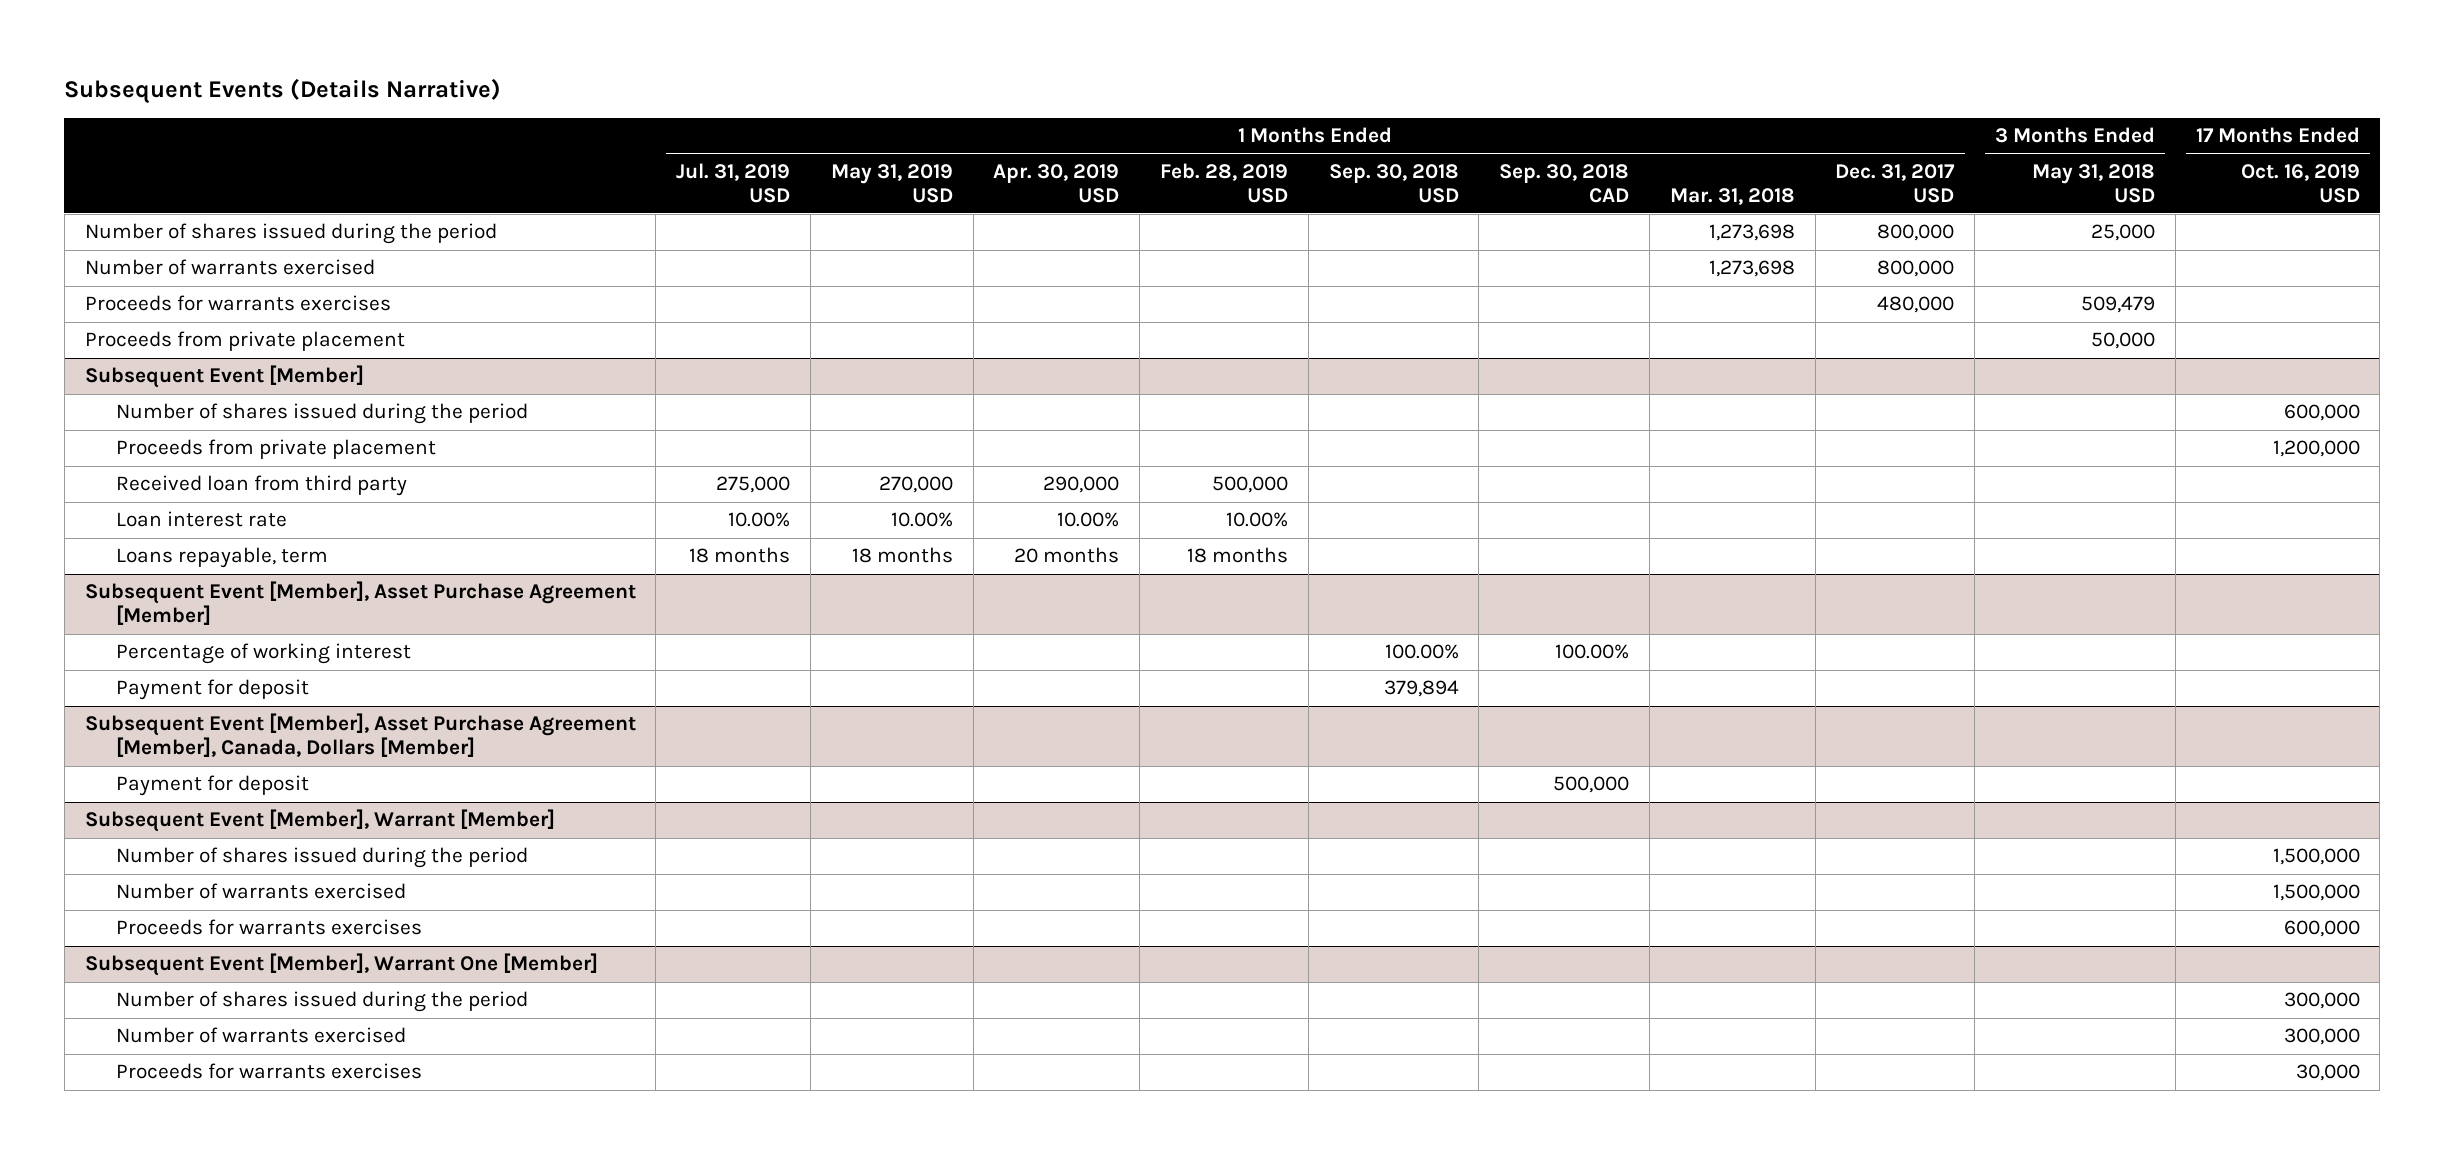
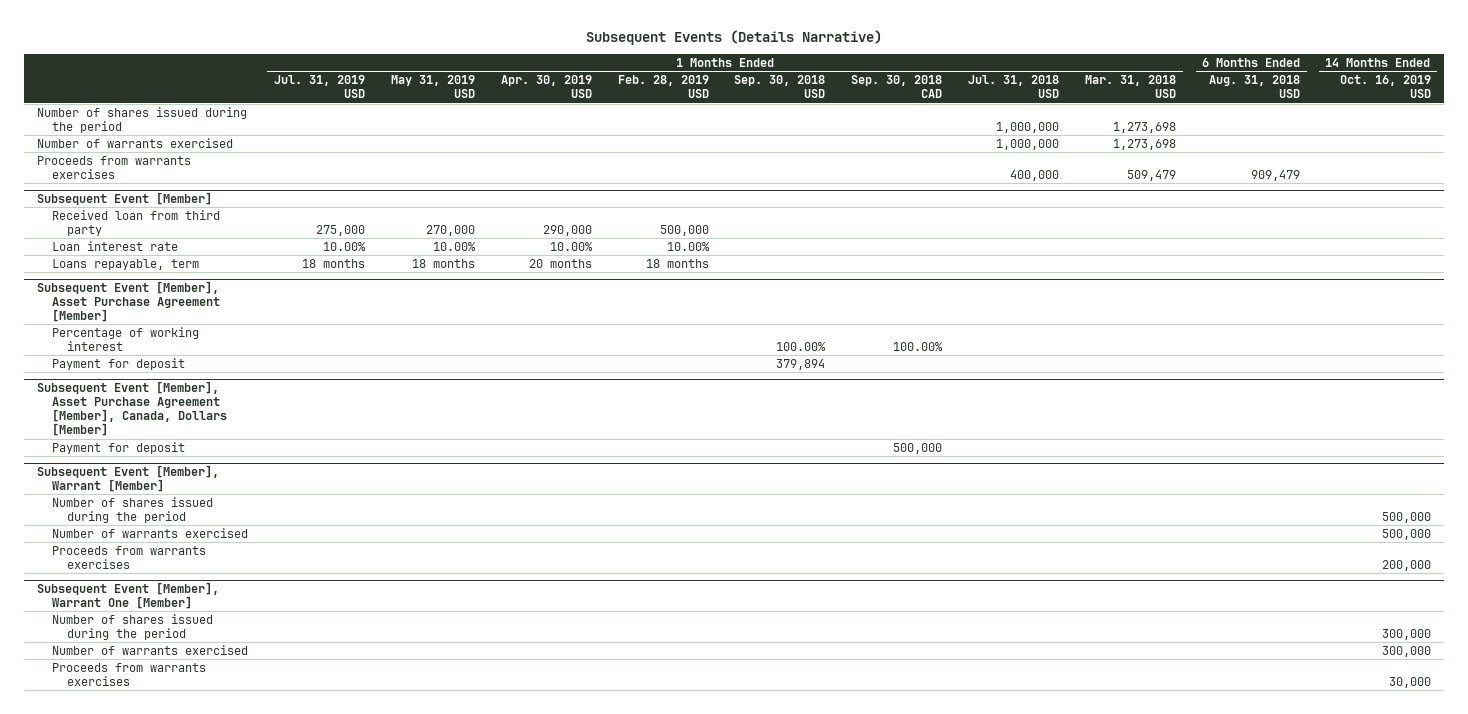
- | 1 Months Ended Jul. 31, 2019 USD | 1 Months Ended May 31, 2019 USD | 1 Months Ended Apr. 30, 2019 USD | 1 Months Ended Feb. 28, 2019 USD | 1 Months Ended Sep. 30, 2018 USD | 1 Months Ended Sep. 30, 2018 CAD | 1 Months Ended Mar. 31, 2018 | 1 Months Ended Dec. 31, 2017 USD | 3 Months Ended May 31, 2018 USD | 17 Months Ended Oct. 16, 2019 USD
+ | 1 Months Ended Jul. 31, 2019 USD | 1 Months Ended May 31, 2019 USD | 1 Months Ended Apr. 30, 2019 USD | 1 Months Ended Feb. 28, 2019 USD | 1 Months Ended Sep. 30, 2018 USD | 1 Months Ended Sep. 30, 2018 CAD | 1 Months Ended Jul. 31, 2018 USD | 1 Months Ended Mar. 31, 2018 USD | 6 Months Ended Aug. 31, 2018 USD | 14 Months Ended Oct. 16, 2019 USD
- Proceeds for warrants exercises | | | | | | | | 480,000 | 509,479 |
- Proceeds from private placement | | | | | | | | | 50,000 |
+ Proceeds from warrants exercises | | | | | | | 400,000 | 509,479 | 909,479 |
@ Subsequent Event [Member]
- Number of shares issued during the period | | | | | | | | | | 600,000
- Proceeds from private placement | | | | | | | | | | 1,200,000
@ Subsequent Event [Member], Warrant [Member]
- Proceeds for warrants exercises | | | | | | | | | | 600,000
+ Proceeds from warrants exercises | | | | | | | | | | 200,000
@ Subsequent Event [Member], Warrant One [Member]
- Proceeds for warrants exercises | | | | | | | | | | 30,000
+ Proceeds from warrants exercises | | | | | | | | | | 30,000

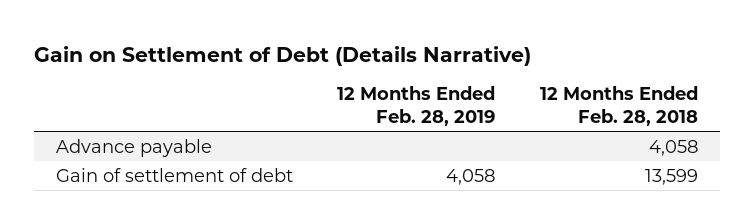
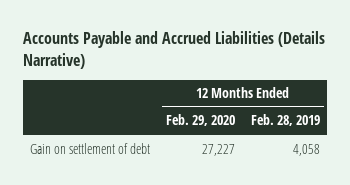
- Gain on Settlement of Debt (Details Narrative)
+ Accounts Payable and Accrued Liabilities (Details Narrative)
- | 12 Months Ended Feb. 28, 2019 | 12 Months Ended Feb. 28, 2018
+ | 12 Months Ended Feb. 29, 2020 | 12 Months Ended Feb. 28, 2019
- Advance payable | | 4,058
- Gain of settlement of debt | 4,058 | 13,599
+ Gain on settlement of debt | 27,227 | 4,058

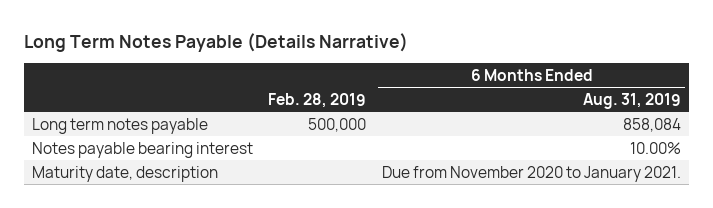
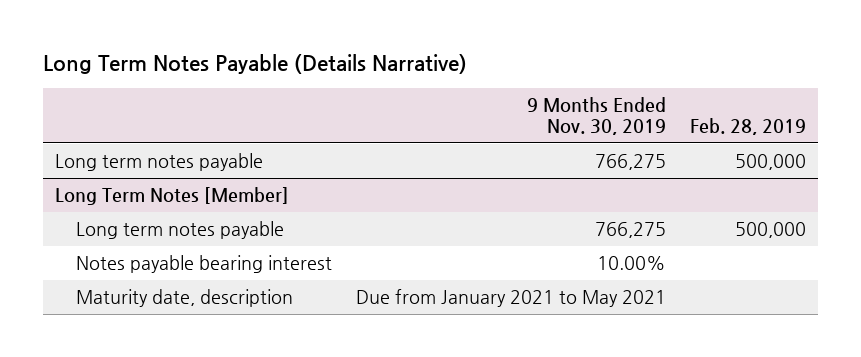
- | Feb. 28, 2019 | 6 Months Ended Aug. 31, 2019
+ | 9 Months Ended Nov. 30, 2019 | Feb. 28, 2019
- Notes payable bearing interest | | 10.00%
- Maturity date, description | | Due from November 2020 to January 2021.
+ Long Term Notes [Member]
+ Long term notes payable | 766,275 | 500,000
+ Notes payable bearing interest | 10.00% |
+ Maturity date, description | Due from January 2021 to May 2021 |

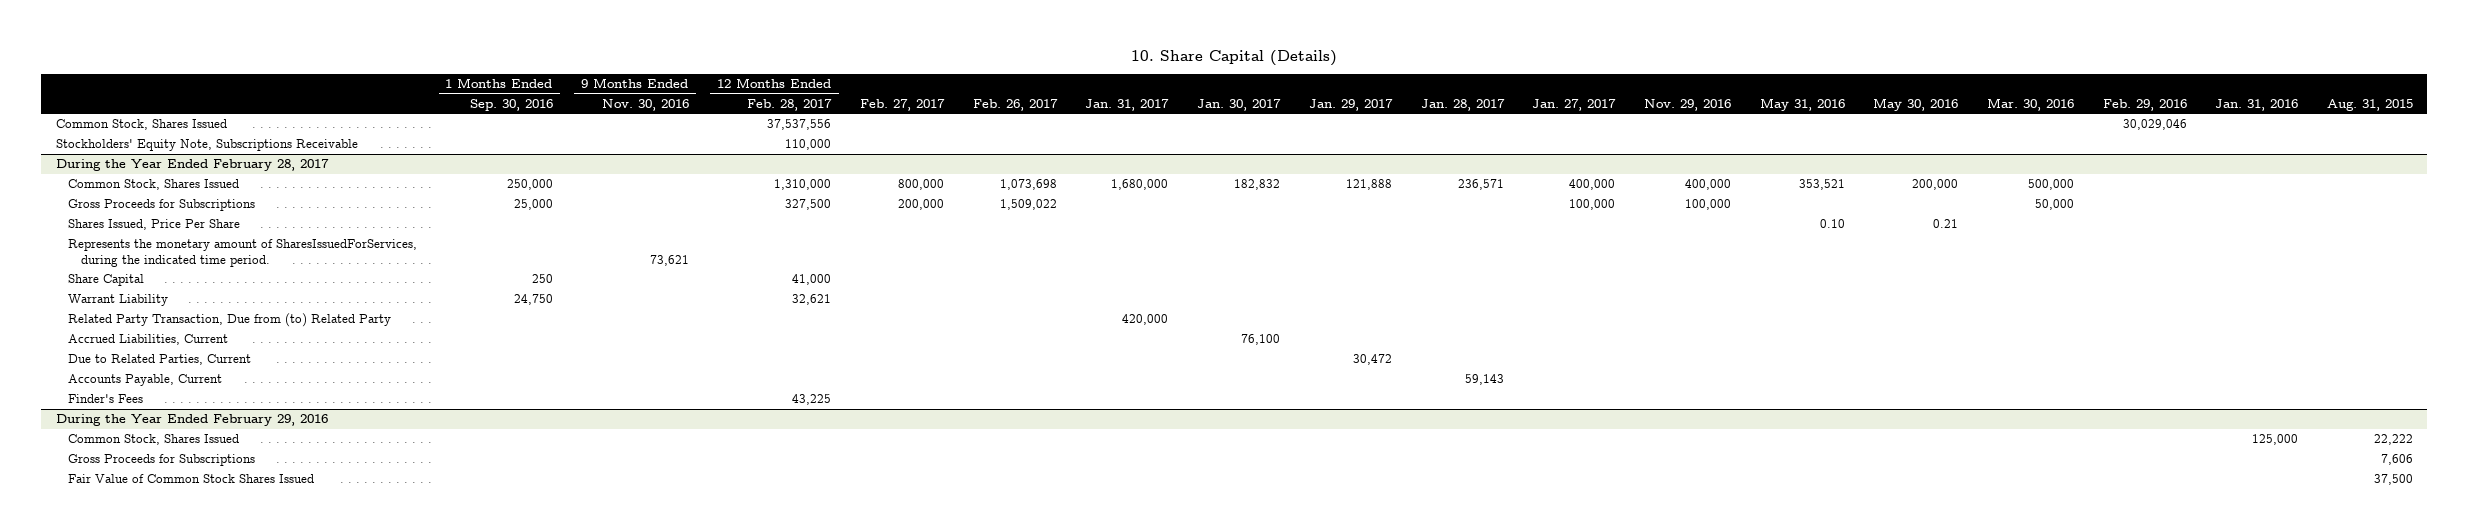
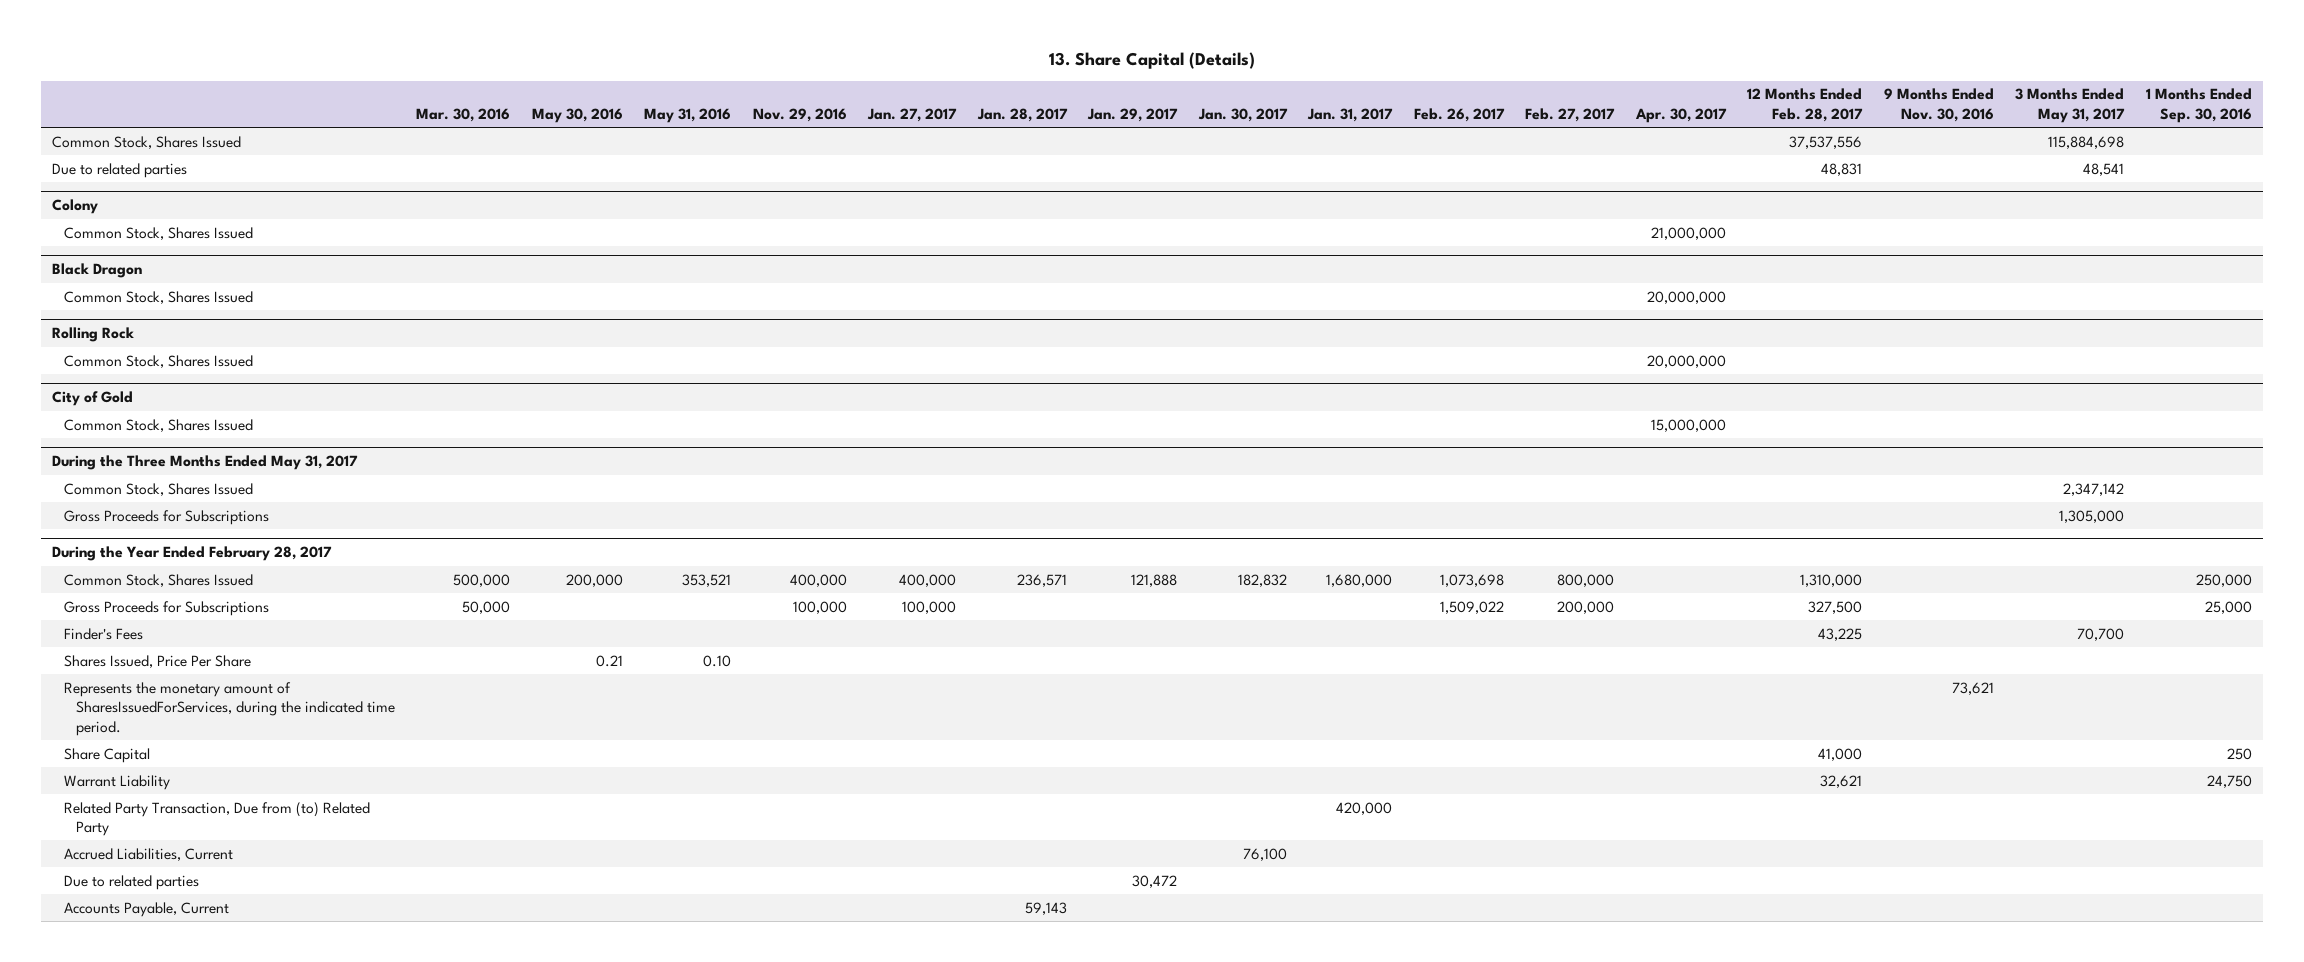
- 10. Share Capital (Details)
+ 13. Share Capital (Details)
- | 1 Months Ended Sep. 30, 2016 | 9 Months Ended Nov. 30, 2016 | 12 Months Ended Feb. 28, 2017 | Feb. 27, 2017 | Feb. 26, 2017 | Jan. 31, 2017 | Jan. 30, 2017 | Jan. 29, 2017 | Jan. 28, 2017 | Jan. 27, 2017 | Nov. 29, 2016 | May 31, 2016 | May 30, 2016 | Mar. 30, 2016 | Feb. 29, 2016 | Jan. 31, 2016 | Aug. 31, 2015
+ | Mar. 30, 2016 | May 30, 2016 | May 31, 2016 | Nov. 29, 2016 | Jan. 27, 2017 | Jan. 28, 2017 | Jan. 29, 2017 | Jan. 30, 2017 | Jan. 31, 2017 | Feb. 26, 2017 | Feb. 27, 2017 | Apr. 30, 2017 | 12 Months Ended Feb. 28, 2017 | 9 Months Ended Nov. 30, 2016 | 3 Months Ended May 31, 2017 | 1 Months Ended Sep. 30, 2016
- Stockholders' Equity Note, Subscriptions Receivable | | | 110,000 | | | | | | | | | | | | | |
+ Due to related parties | | | | | | | | | | | | | 48,831 | | 48,541 |
+ Colony
+ Common Stock, Shares Issued | | | | | | | | | | | | 21,000,000 | | | |
+ Black Dragon
+ Common Stock, Shares Issued | | | | | | | | | | | | 20,000,000 | | | |
+ Rolling Rock
+ Common Stock, Shares Issued | | | | | | | | | | | | 20,000,000 | | | |
+ City of Gold
+ Common Stock, Shares Issued | | | | | | | | | | | | 15,000,000 | | | |
+ During the Three Months Ended May 31, 2017
+ Common Stock, Shares Issued | | | | | | | | | | | | | | | 2,347,142 |
+ Gross Proceeds for Subscriptions | | | | | | | | | | | | | | | 1,305,000 |
@ During the Year Ended February 28, 2017
moved up: Finder's Fees | | | | | | | | | | | | | 43,225 | | 70,700 |
- Due to Related Parties, Current | | | | | | | | 30,472 | | | | | | | | |
+ Due to related parties | | | | | | | 30,472 | | | | | | | | |
- During the Year Ended February 29, 2016
- Common Stock, Shares Issued | | | | | | | | | | | | | | | | 125,000 | 22,222
- Gross Proceeds for Subscriptions | | | | | | | | | | | | | | | | | 7,606
- Fair Value of Common Stock Shares Issued | | | | | | | | | | | | | | | | | 37,500

